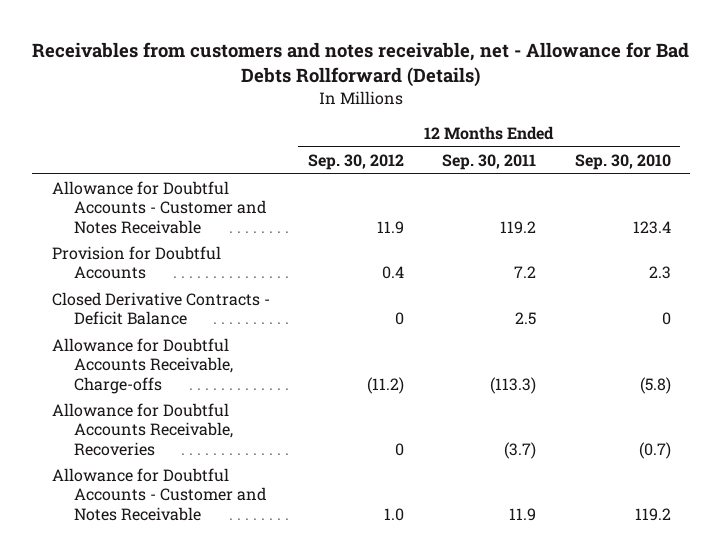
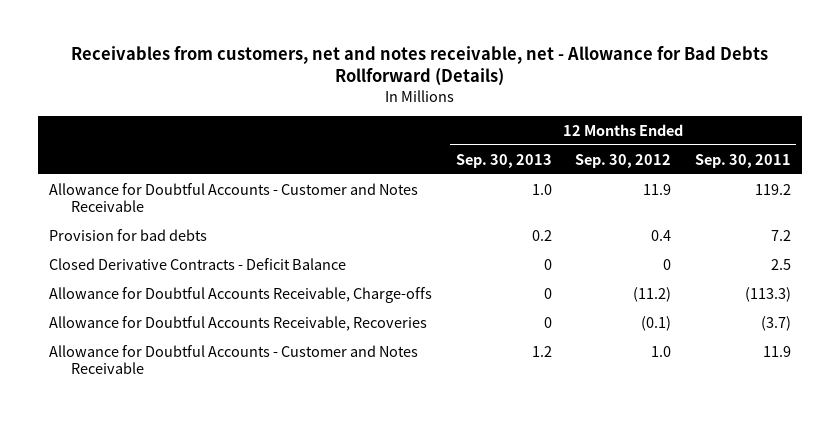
- Receivables from customers and notes receivable, net - Allowance for Bad Debts Rollforward (Details)
+ Receivables from customers, net and notes receivable, net - Allowance for Bad Debts Rollforward (Details)
- | 12 Months Ended Sep. 30, 2012 | 12 Months Ended Sep. 30, 2011 | 12 Months Ended Sep. 30, 2010
+ | 12 Months Ended Sep. 30, 2013 | 12 Months Ended Sep. 30, 2012 | 12 Months Ended Sep. 30, 2011
- Provision for Doubtful Accounts | 0.4 | 7.2 | 2.3
+ Provision for bad debts | 0.2 | 0.4 | 7.2
- Allowance for Doubtful Accounts Receivable, Recoveries | 0 | (3.7) | (0.7)
+ Allowance for Doubtful Accounts Receivable, Recoveries | 0 | (0.1) | (3.7)

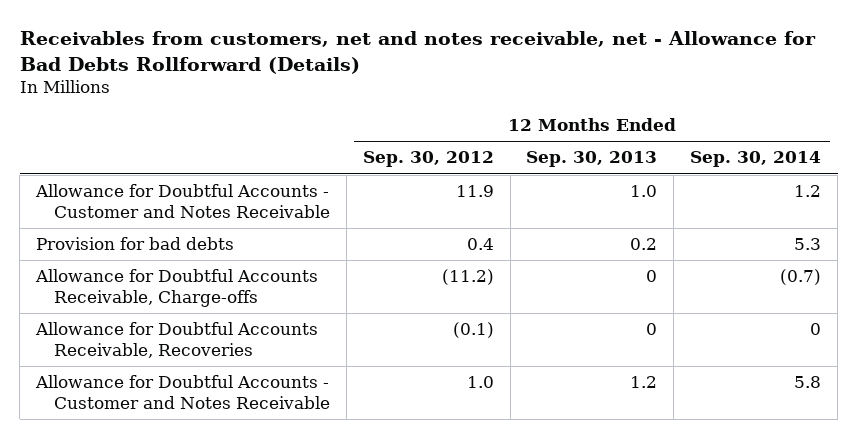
- | 12 Months Ended Sep. 30, 2013 | 12 Months Ended Sep. 30, 2012 | 12 Months Ended Sep. 30, 2011
+ | 12 Months Ended Sep. 30, 2012 | 12 Months Ended Sep. 30, 2013 | 12 Months Ended Sep. 30, 2014
- Closed Derivative Contracts - Deficit Balance | 0 | 0 | 2.5

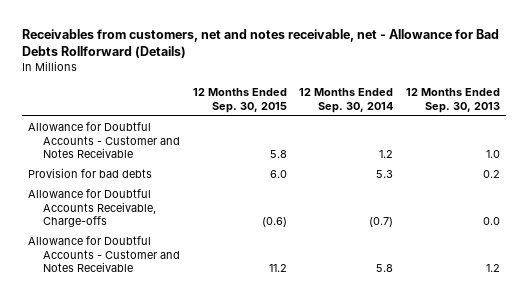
- | 12 Months Ended Sep. 30, 2012 | 12 Months Ended Sep. 30, 2013 | 12 Months Ended Sep. 30, 2014
+ | 12 Months Ended Sep. 30, 2015 | 12 Months Ended Sep. 30, 2014 | 12 Months Ended Sep. 30, 2013
- Allowance for Doubtful Accounts Receivable, Charge-offs | (11.2) | 0 | (0.7)
- Allowance for Doubtful Accounts Receivable, Recoveries | (0.1) | 0 | 0
+ Allowance for Doubtful Accounts Receivable, Charge-offs | (0.6) | (0.7) | 0.0

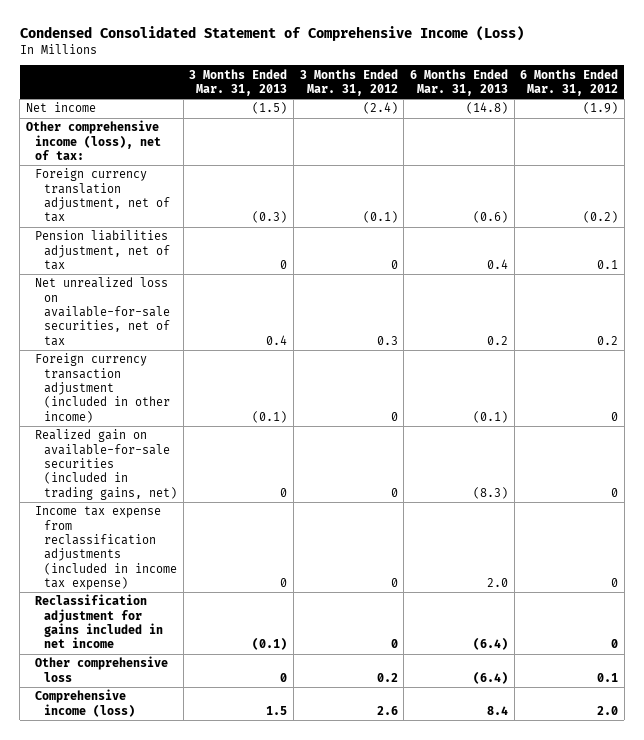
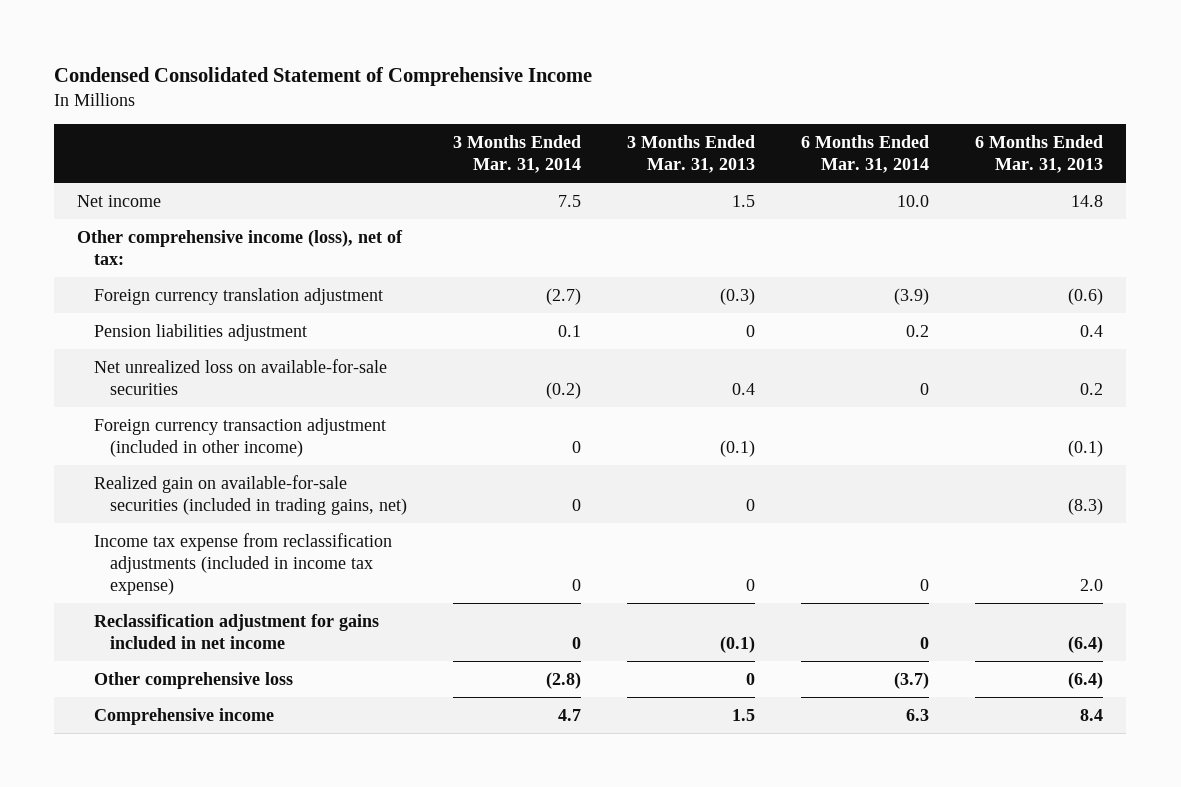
- Condensed Consolidated Statement of Comprehensive Income (Loss)
+ Condensed Consolidated Statement of Comprehensive Income
- | 3 Months Ended Mar. 31, 2013 | 3 Months Ended Mar. 31, 2012 | 6 Months Ended Mar. 31, 2013 | 6 Months Ended Mar. 31, 2012
+ | 3 Months Ended Mar. 31, 2014 | 3 Months Ended Mar. 31, 2013 | 6 Months Ended Mar. 31, 2014 | 6 Months Ended Mar. 31, 2013
- Net income | (1.5) | (2.4) | (14.8) | (1.9)
+ Net income | 7.5 | 1.5 | 10.0 | 14.8
- Foreign currency translation adjustment, net of tax | (0.3) | (0.1) | (0.6) | (0.2)
- Pension liabilities adjustment, net of tax | 0 | 0 | 0.4 | 0.1
- Net unrealized loss on available-for-sale securities, net of tax | 0.4 | 0.3 | 0.2 | 0.2
+ Foreign currency translation adjustment | (2.7) | (0.3) | (3.9) | (0.6)
+ Pension liabilities adjustment | 0.1 | 0 | 0.2 | 0.4
+ Net unrealized loss on available-for-sale securities | (0.2) | 0.4 | 0 | 0.2
- Comprehensive income (loss) | 1.5 | 2.6 | 8.4 | 2.0
+ Comprehensive income | 4.7 | 1.5 | 6.3 | 8.4

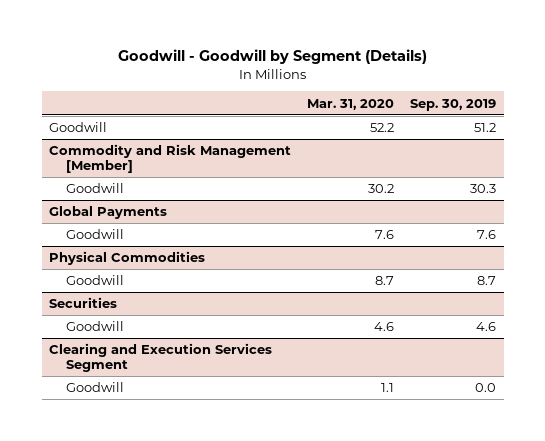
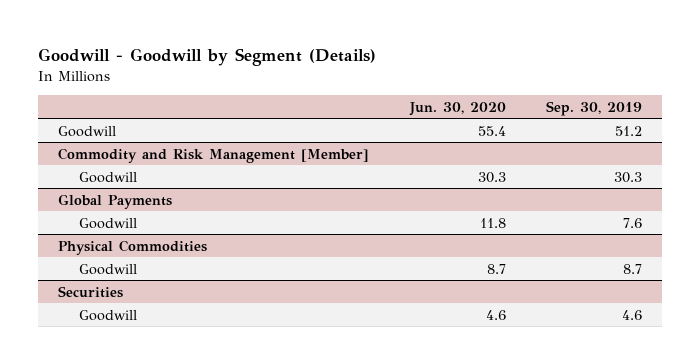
- | Mar. 31, 2020 | Sep. 30, 2019
+ | Jun. 30, 2020 | Sep. 30, 2019
- Clearing and Execution Services Segment
- Goodwill | 1.1 | 0.0

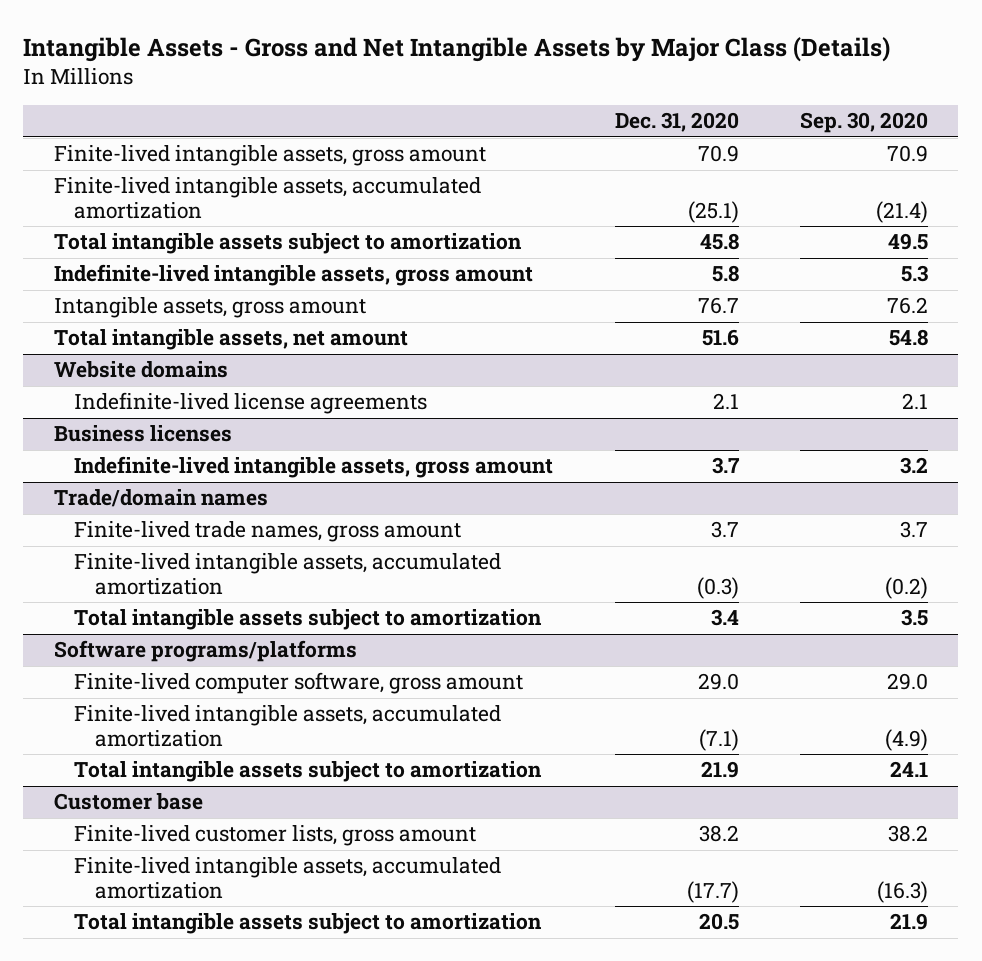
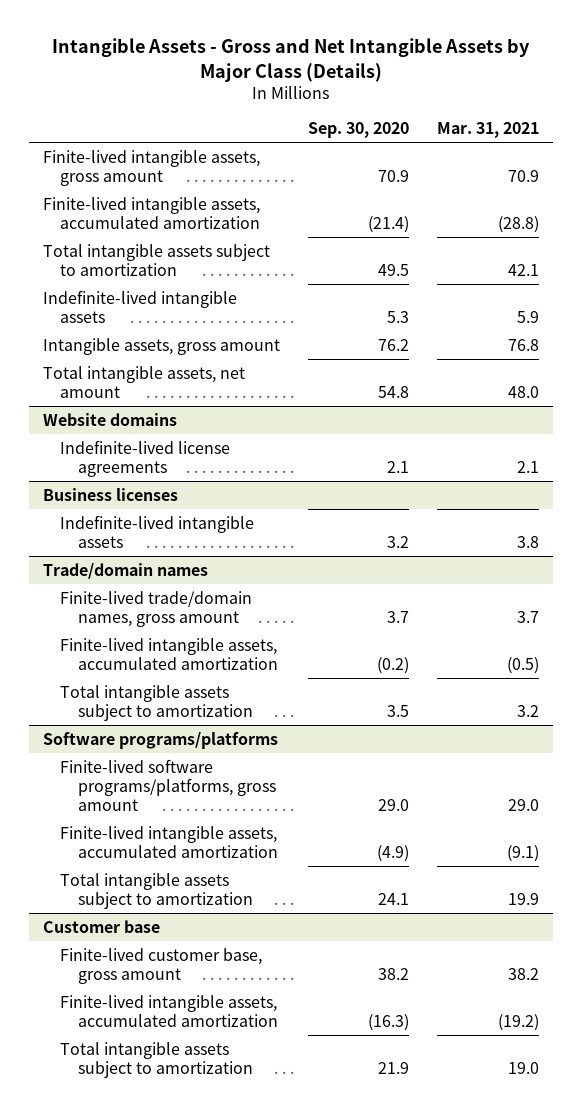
- | Dec. 31, 2020 | Sep. 30, 2020
+ | Sep. 30, 2020 | Mar. 31, 2021
- Indefinite-lived intangible assets, gross amount | 5.8 | 5.3
+ Indefinite-lived intangible assets | 5.3 | 5.9
@ Business licenses
- Indefinite-lived intangible assets, gross amount | 3.7 | 3.2
+ Indefinite-lived intangible assets | 3.2 | 3.8
@ Trade/domain names
- Finite-lived trade names, gross amount | 3.7 | 3.7
+ Finite-lived trade/domain names, gross amount | 3.7 | 3.7
@ Software programs/platforms
- Finite-lived computer software, gross amount | 29.0 | 29.0
+ Finite-lived software programs/platforms, gross amount | 29.0 | 29.0
@ Customer base
- Finite-lived customer lists, gross amount | 38.2 | 38.2
+ Finite-lived customer base, gross amount | 38.2 | 38.2

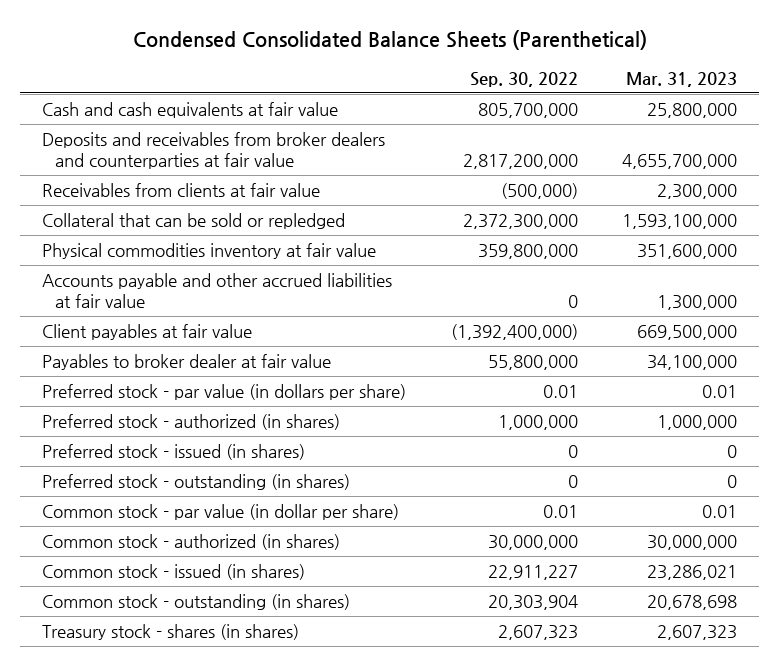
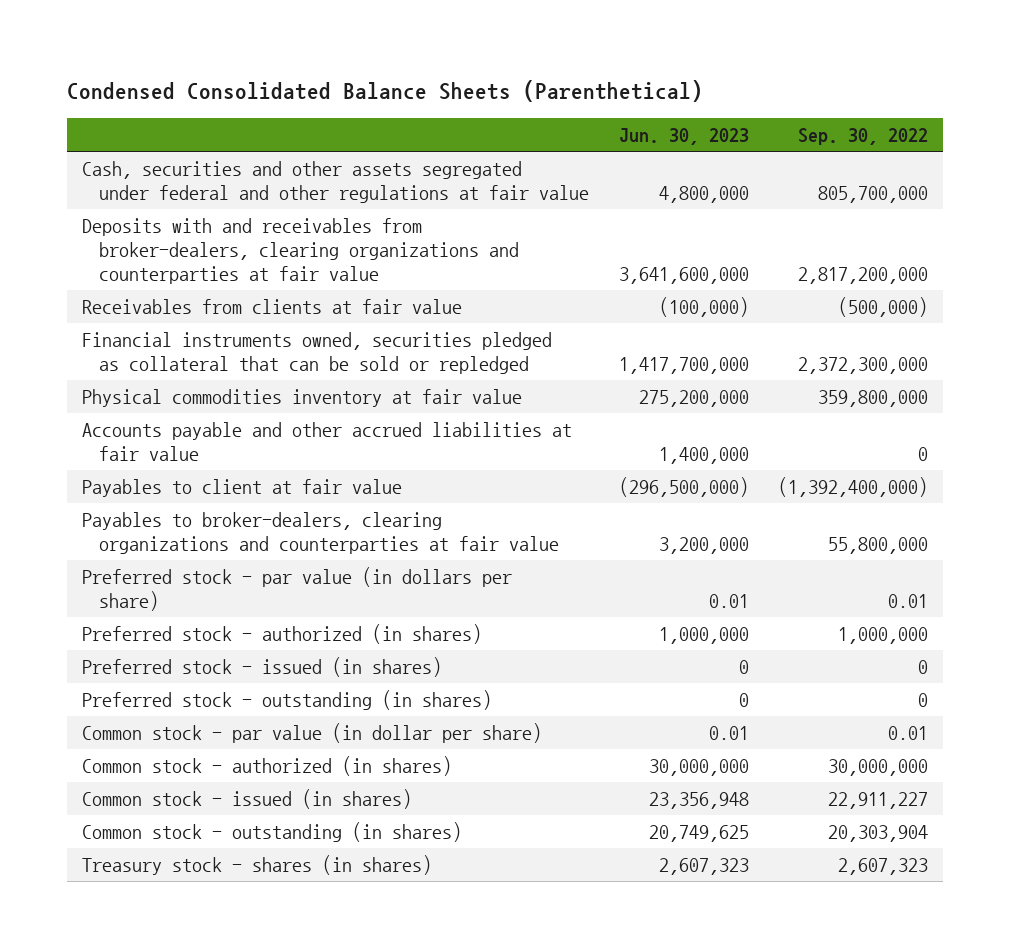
- | Sep. 30, 2022 | Mar. 31, 2023
+ | Jun. 30, 2023 | Sep. 30, 2022
- Cash and cash equivalents at fair value | 805,700,000 | 25,800,000
- Deposits and receivables from broker dealers and counterparties at fair value | 2,817,200,000 | 4,655,700,000
+ Cash, securities and other assets segregated under federal and other regulations at fair value | 4,800,000 | 805,700,000
+ Deposits with and receivables from broker-dealers, clearing organizations and counterparties at fair value | 3,641,600,000 | 2,817,200,000
- Collateral that can be sold or repledged | 2,372,300,000 | 1,593,100,000
+ Financial instruments owned, securities pledged as collateral that can be sold or repledged | 1,417,700,000 | 2,372,300,000
- Client payables at fair value | (1,392,400,000) | 669,500,000
- Payables to broker dealer at fair value | 55,800,000 | 34,100,000
+ Payables to client at fair value | (296,500,000) | (1,392,400,000)
+ Payables to broker-dealers, clearing organizations and counterparties at fair value | 3,200,000 | 55,800,000

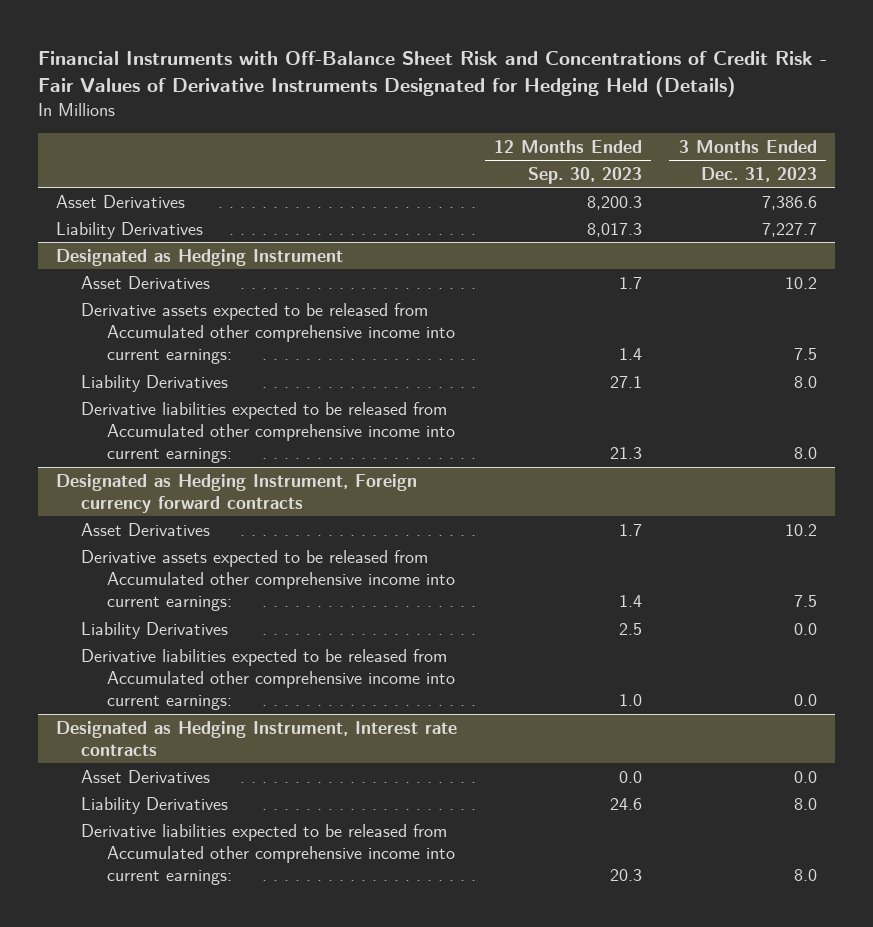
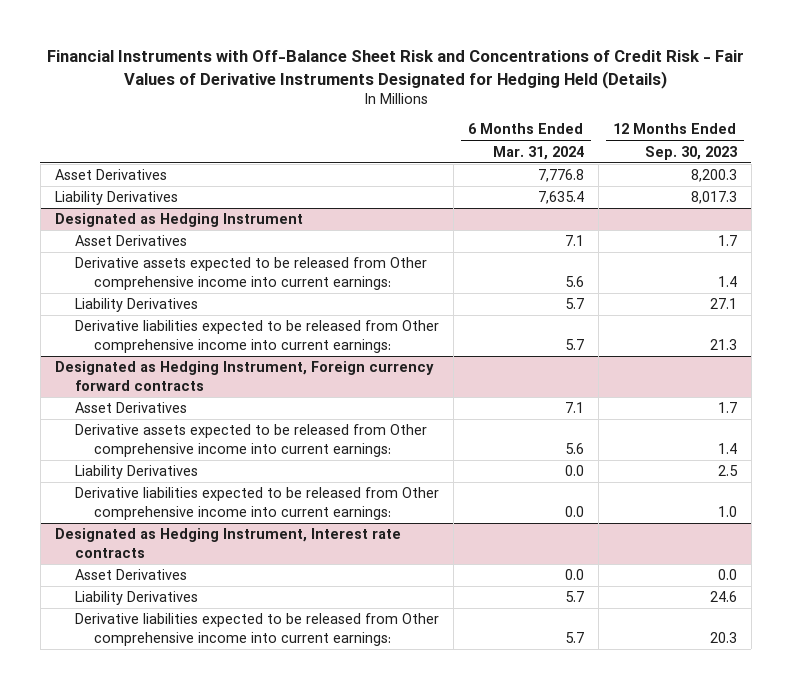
- | 12 Months Ended Sep. 30, 2023 | 3 Months Ended Dec. 31, 2023
+ | 6 Months Ended Mar. 31, 2024 | 12 Months Ended Sep. 30, 2023
@ Designated as Hedging Instrument
- Derivative assets expected to be released from Accumulated other comprehensive income into current earnings: | 1.4 | 7.5
+ Derivative assets expected to be released from Other comprehensive income into current earnings: | 5.6 | 1.4
- Derivative liabilities expected to be released from Accumulated other comprehensive income into current earnings: | 21.3 | 8.0
+ Derivative liabilities expected to be released from Other comprehensive income into current earnings: | 5.7 | 21.3
@ Designated as Hedging Instrument, Foreign currency forward contracts
- Derivative assets expected to be released from Accumulated other comprehensive income into current earnings: | 1.4 | 7.5
+ Derivative assets expected to be released from Other comprehensive income into current earnings: | 5.6 | 1.4
- Derivative liabilities expected to be released from Accumulated other comprehensive income into current earnings: | 1.0 | 0.0
+ Derivative liabilities expected to be released from Other comprehensive income into current earnings: | 0.0 | 1.0
@ Designated as Hedging Instrument, Interest rate contracts
- Derivative liabilities expected to be released from Accumulated other comprehensive income into current earnings: | 20.3 | 8.0
+ Derivative liabilities expected to be released from Other comprehensive income into current earnings: | 5.7 | 20.3

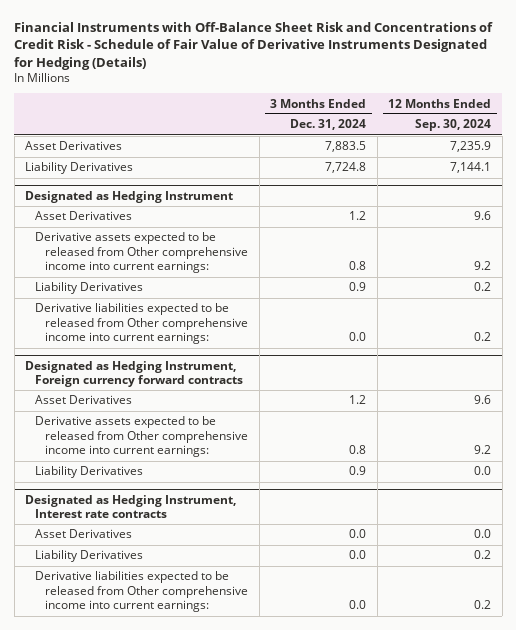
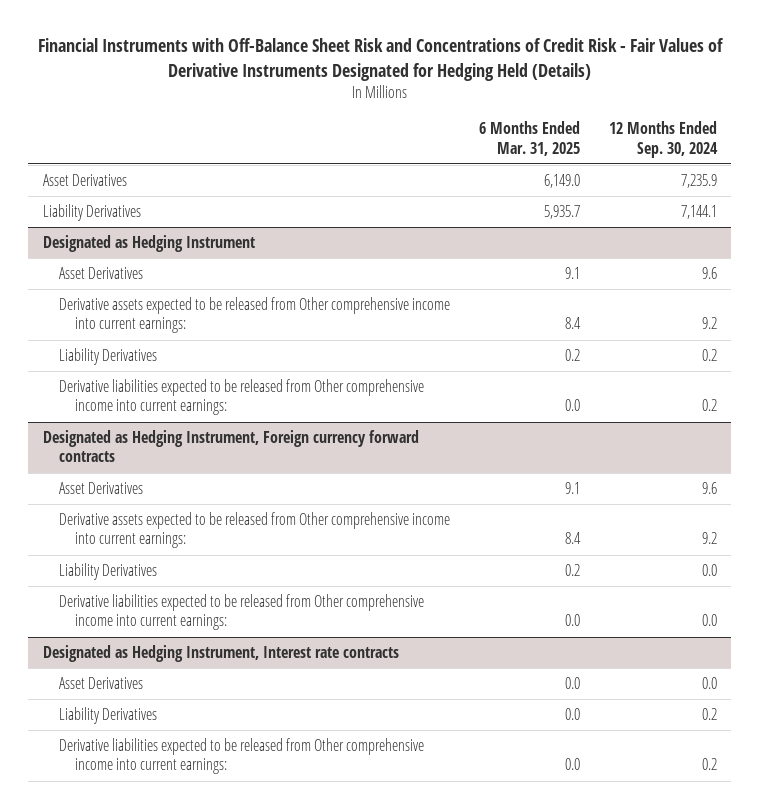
- Financial Instruments with Off-Balance Sheet Risk and Concentrations of Credit Risk - Schedule of Fair Value of Derivative Instruments Designated for Hedging (Details)
+ Financial Instruments with Off-Balance Sheet Risk and Concentrations of Credit Risk - Fair Values of Derivative Instruments Designated for Hedging Held (Details)
- | 3 Months Ended Dec. 31, 2024 | 12 Months Ended Sep. 30, 2024
+ | 6 Months Ended Mar. 31, 2025 | 12 Months Ended Sep. 30, 2024
@ Designated as Hedging Instrument, Foreign currency forward contracts
+ Derivative liabilities expected to be released from Other comprehensive income into current earnings: | 0.0 | 0.0

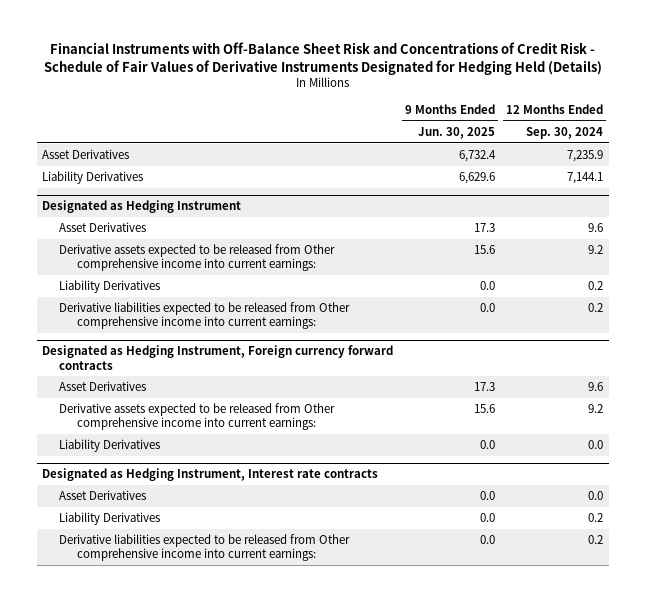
- Financial Instruments with Off-Balance Sheet Risk and Concentrations of Credit Risk - Fair Values of Derivative Instruments Designated for Hedging Held (Details)
+ Financial Instruments with Off-Balance Sheet Risk and Concentrations of Credit Risk - Schedule of Fair Values of Derivative Instruments Designated for Hedging Held (Details)
- | 6 Months Ended Mar. 31, 2025 | 12 Months Ended Sep. 30, 2024
+ | 9 Months Ended Jun. 30, 2025 | 12 Months Ended Sep. 30, 2024
@ Designated as Hedging Instrument, Foreign currency forward contracts
- Derivative liabilities expected to be released from Other comprehensive income into current earnings: | 0.0 | 0.0

